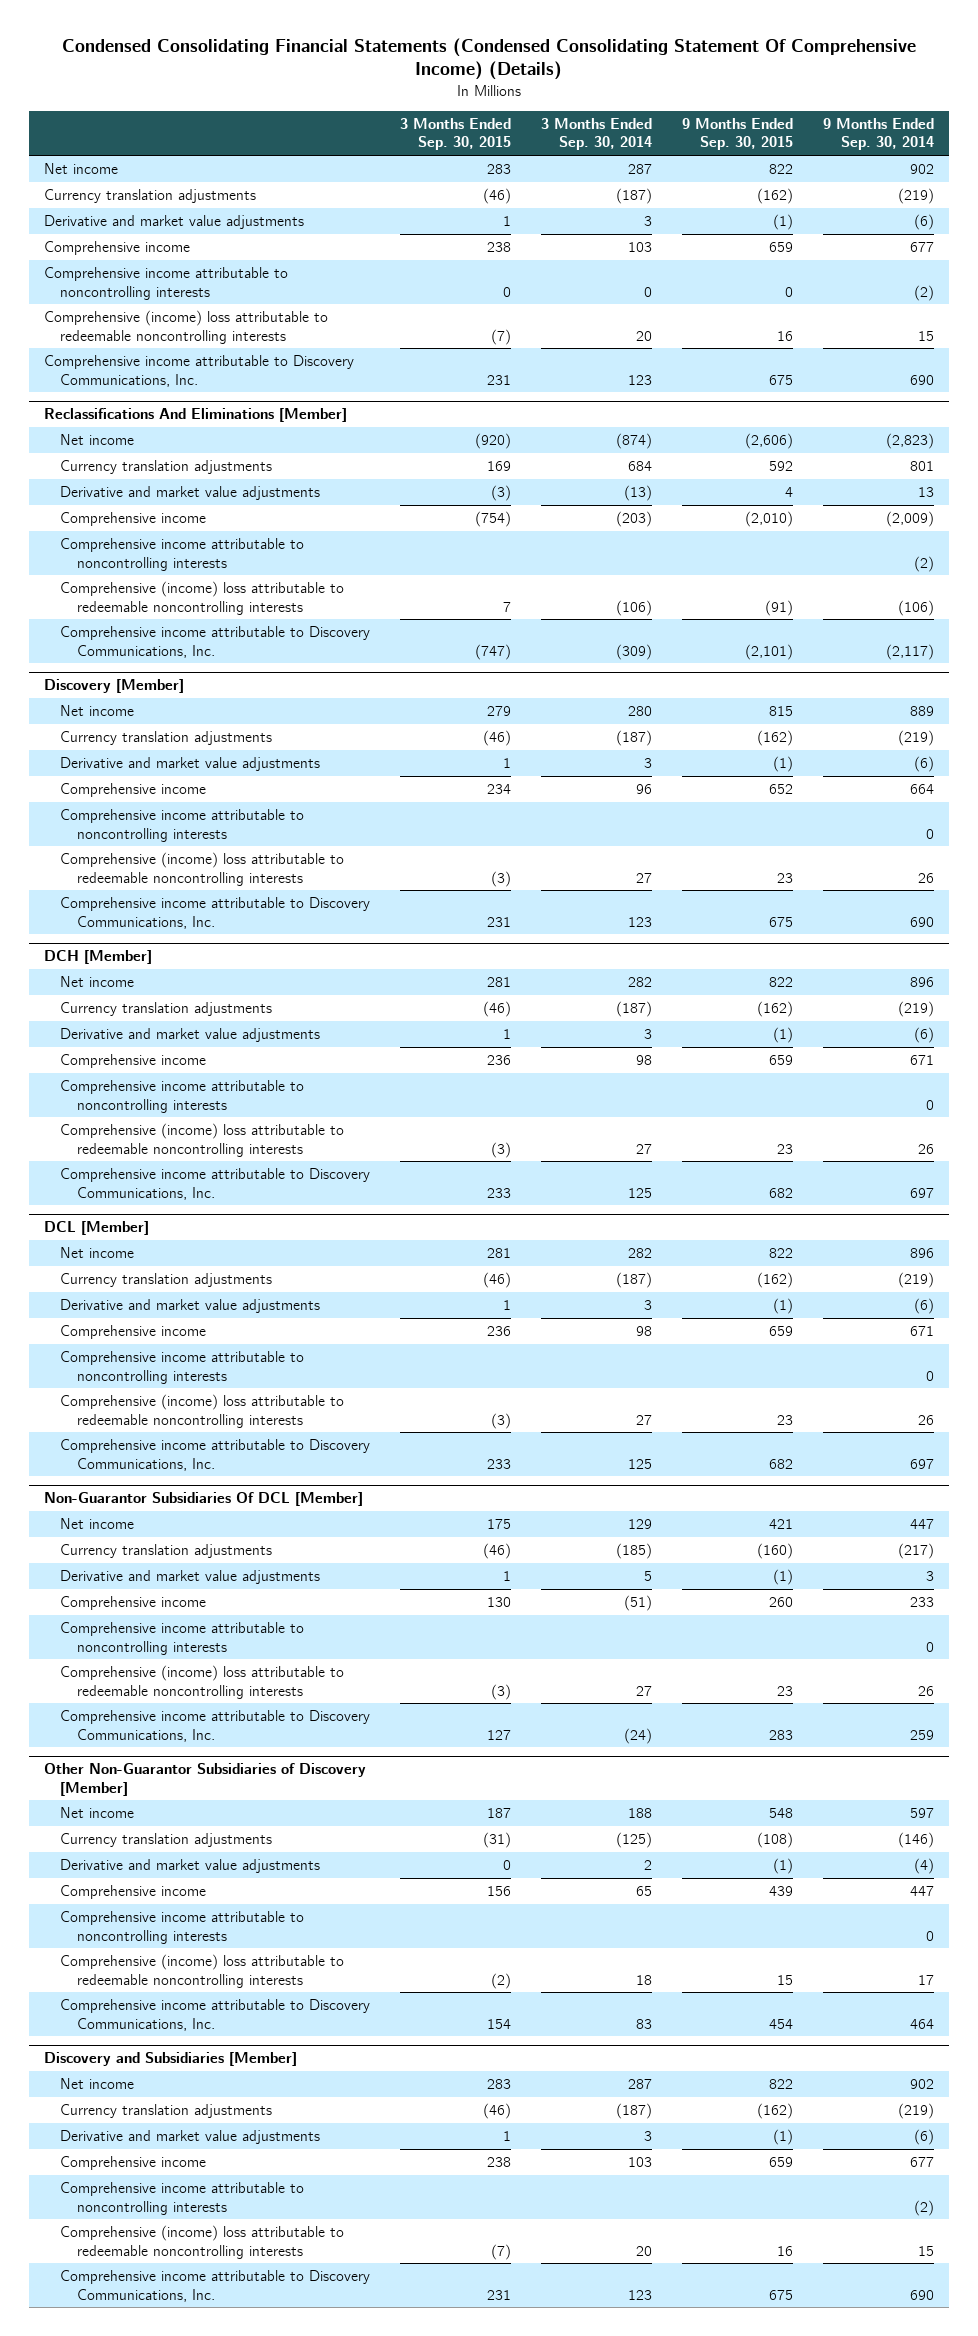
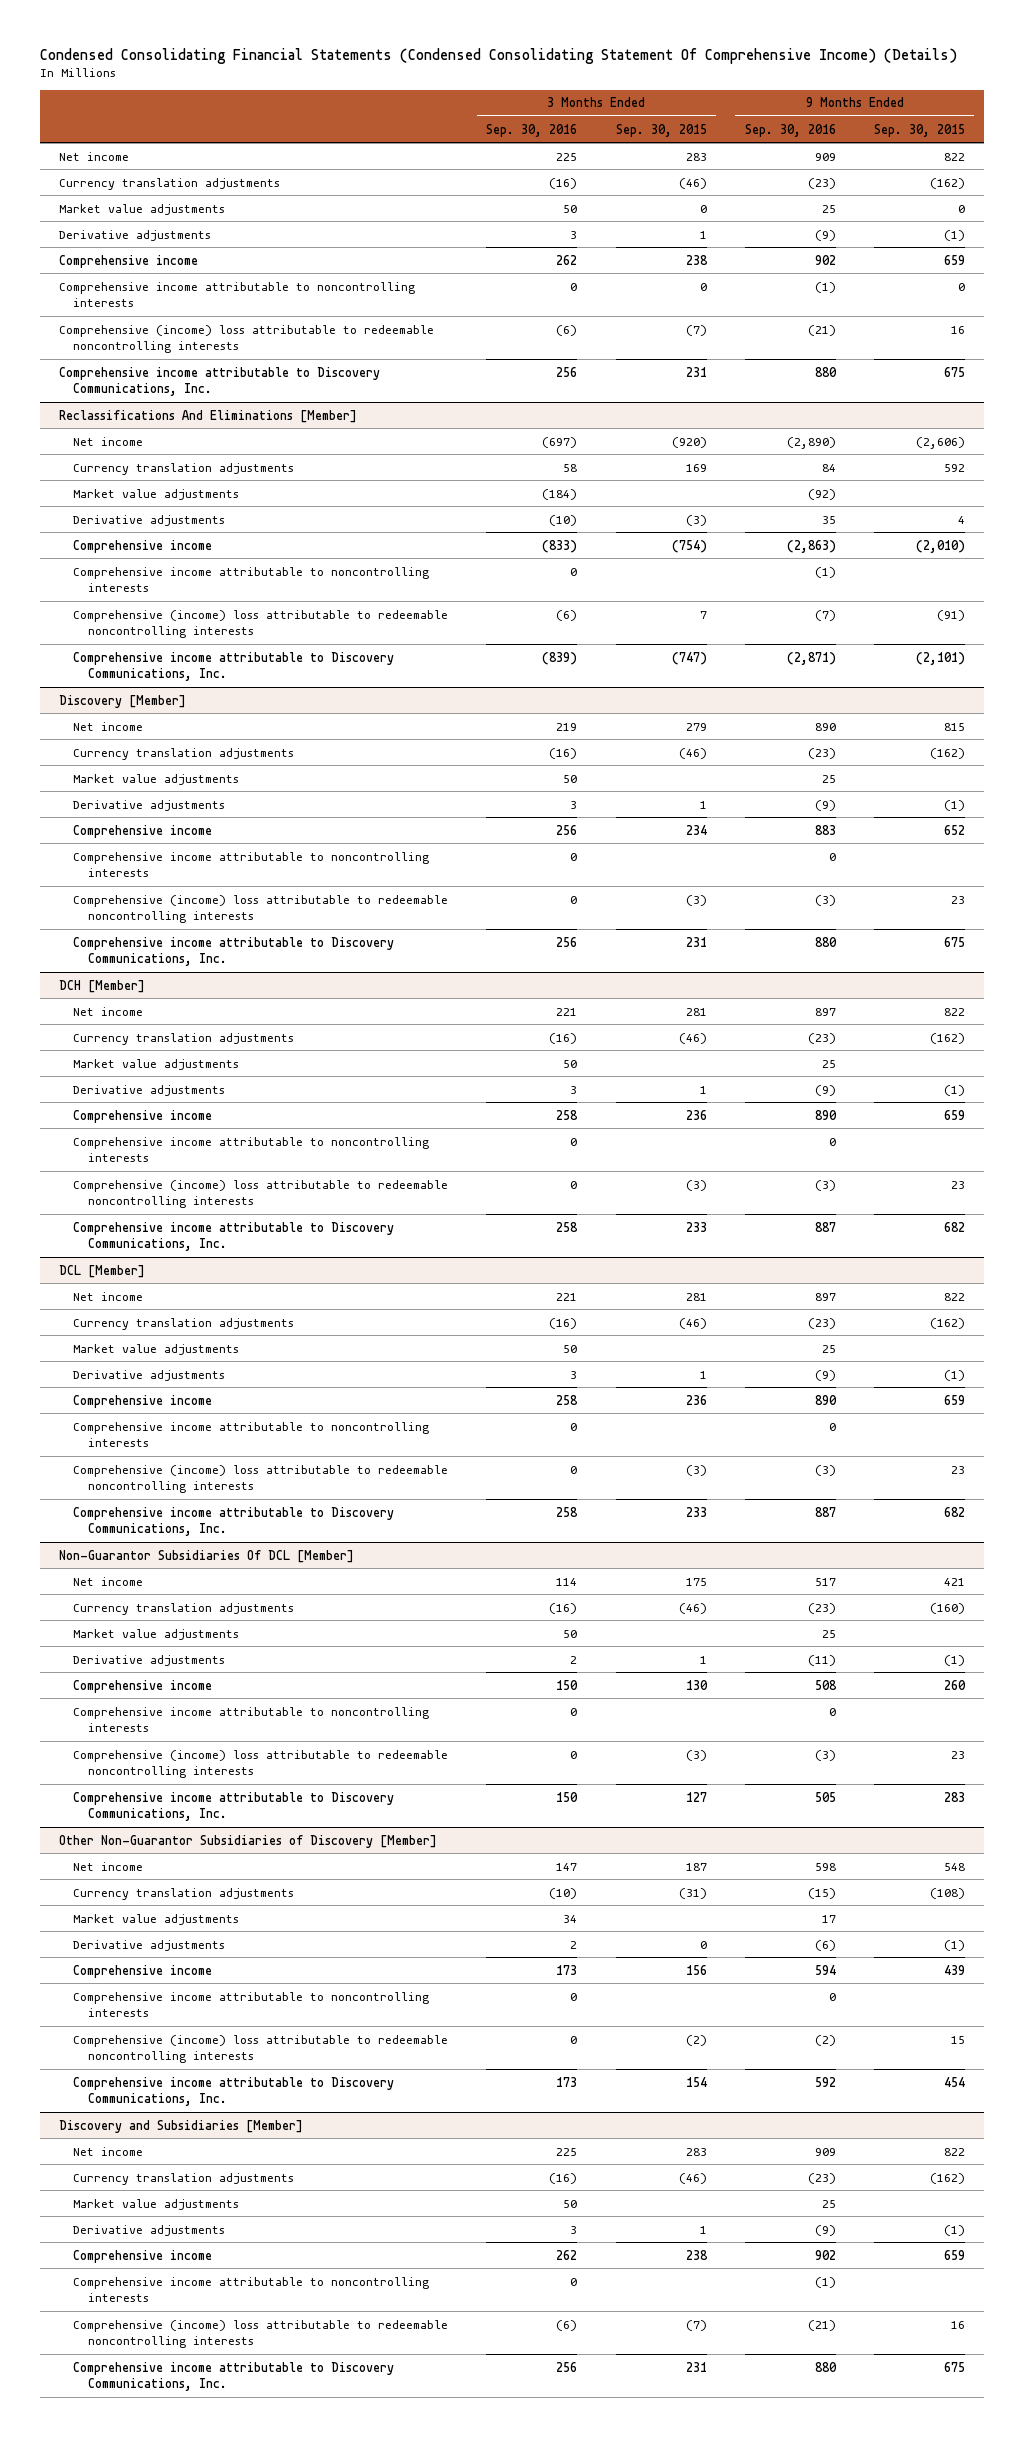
- | 3 Months Ended Sep. 30, 2015 | 3 Months Ended Sep. 30, 2014 | 9 Months Ended Sep. 30, 2015 | 9 Months Ended Sep. 30, 2014
+ | 3 Months Ended Sep. 30, 2016 | 3 Months Ended Sep. 30, 2015 | 9 Months Ended Sep. 30, 2016 | 9 Months Ended Sep. 30, 2015
- Derivative and market value adjustments | 1 | 3 | (1) | (6)
+ Market value adjustments | 50 | 0 | 25 | 0
+ Derivative adjustments | 3 | 1 | (9) | (1)
@ Reclassifications And Eliminations [Member]
- Derivative and market value adjustments | (3) | (13) | 4 | 13
+ Market value adjustments | (184) | | (92) |
+ Derivative adjustments | (10) | (3) | 35 | 4
@ Discovery [Member]
- Derivative and market value adjustments | 1 | 3 | (1) | (6)
+ Market value adjustments | 50 | | 25 |
+ Derivative adjustments | 3 | 1 | (9) | (1)
@ DCH [Member]
- Derivative and market value adjustments | 1 | 3 | (1) | (6)
+ Market value adjustments | 50 | | 25 |
+ Derivative adjustments | 3 | 1 | (9) | (1)
@ DCL [Member]
- Derivative and market value adjustments | 1 | 3 | (1) | (6)
+ Market value adjustments | 50 | | 25 |
+ Derivative adjustments | 3 | 1 | (9) | (1)
@ Non-Guarantor Subsidiaries Of DCL [Member]
- Derivative and market value adjustments | 1 | 5 | (1) | 3
+ Market value adjustments | 50 | | 25 |
+ Derivative adjustments | 2 | 1 | (11) | (1)
@ Other Non-Guarantor Subsidiaries of Discovery [Member]
- Derivative and market value adjustments | 0 | 2 | (1) | (4)
+ Market value adjustments | 34 | | 17 |
+ Derivative adjustments | 2 | 0 | (6) | (1)
@ Discovery and Subsidiaries [Member]
- Derivative and market value adjustments | 1 | 3 | (1) | (6)
+ Market value adjustments | 50 | | 25 |
+ Derivative adjustments | 3 | 1 | (9) | (1)

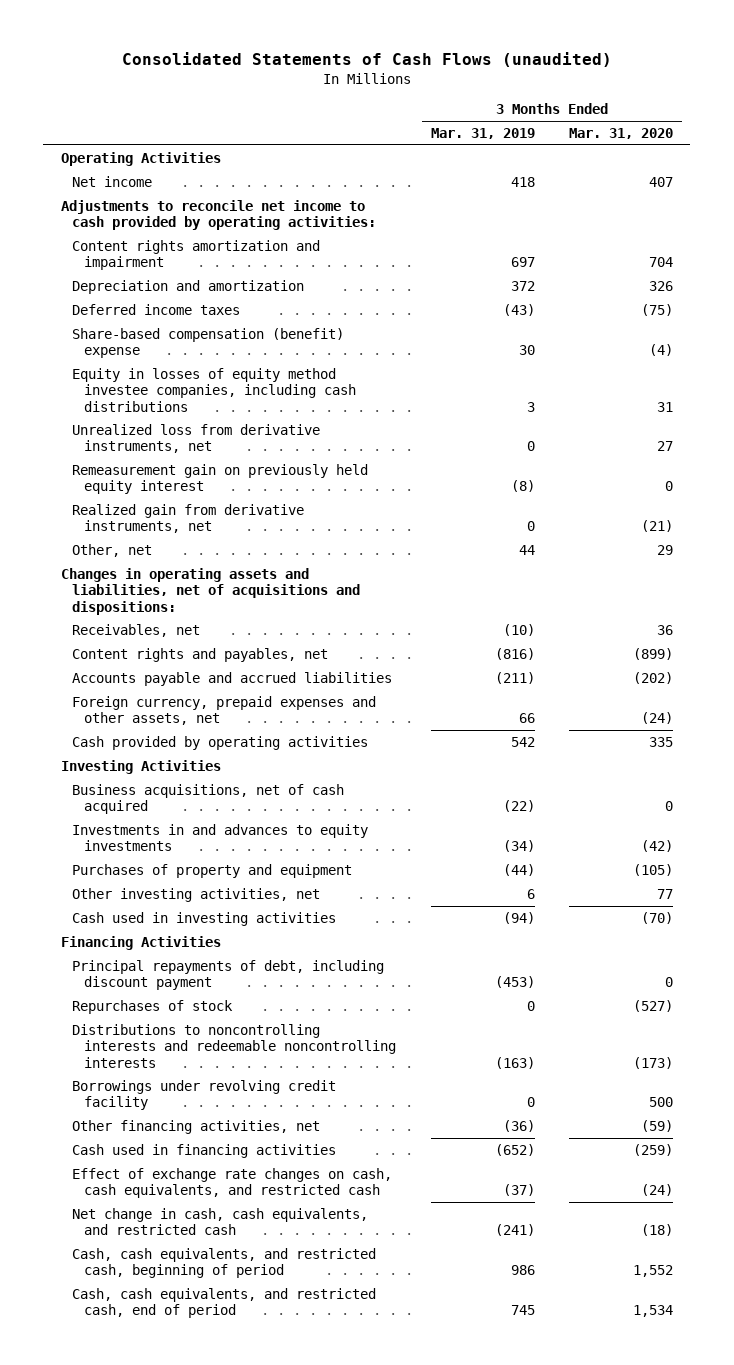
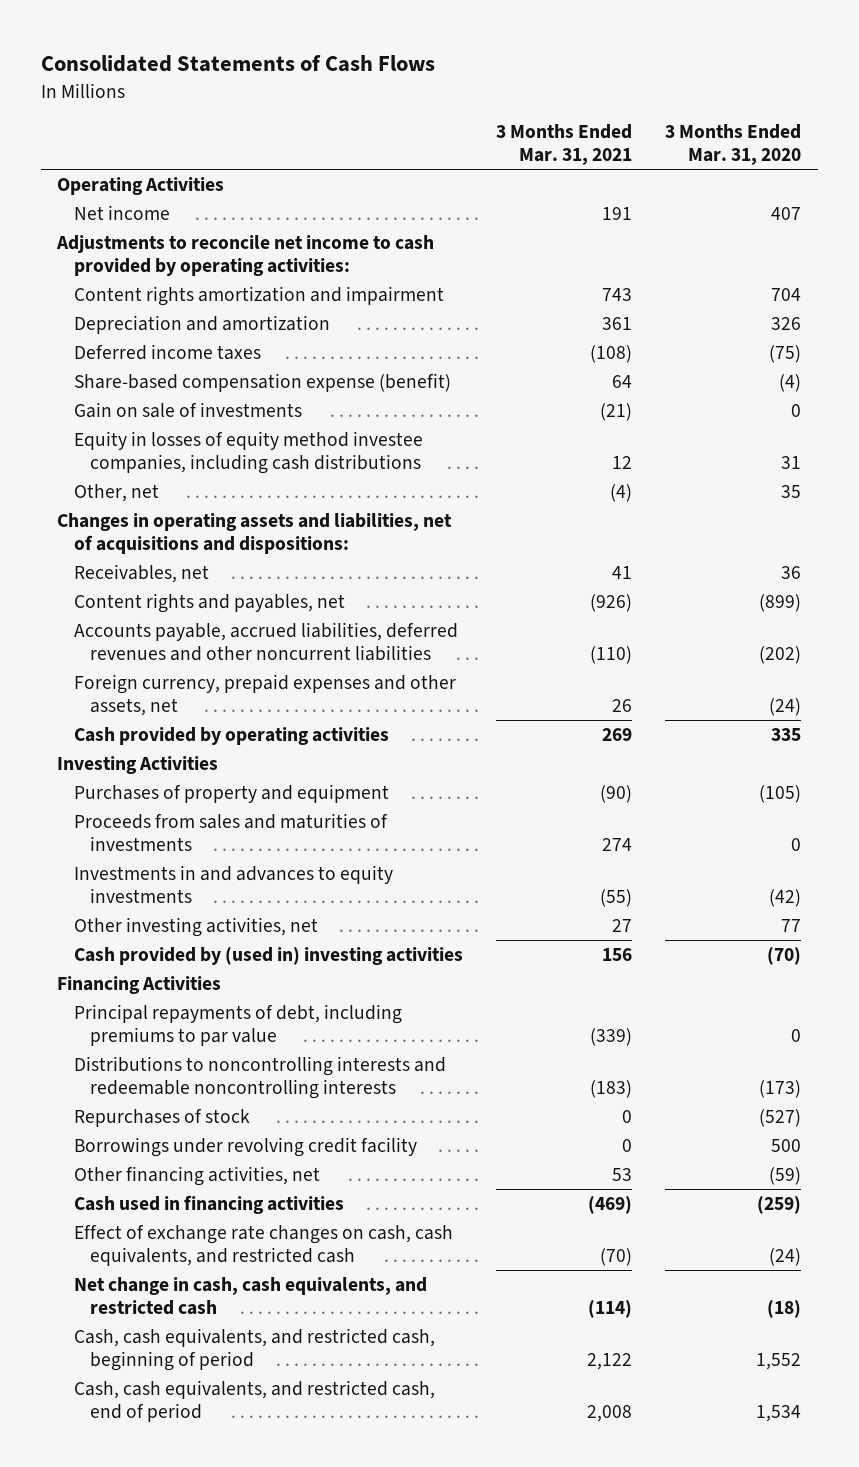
- Consolidated Statements of Cash Flows (unaudited)
+ Consolidated Statements of Cash Flows
- | 3 Months Ended Mar. 31, 2019 | 3 Months Ended Mar. 31, 2020
+ | 3 Months Ended Mar. 31, 2021 | 3 Months Ended Mar. 31, 2020
- Share-based compensation (benefit) expense | 30 | (4)
+ Share-based compensation expense (benefit) | 64 | (4)
+ Gain on sale of investments | (21) | 0
- Unrealized loss from derivative instruments, net | 0 | 27
- Remeasurement gain on previously held equity interest | (8) | 0
- Realized gain from derivative instruments, net | 0 | (21)
- Other, net | 44 | 29
+ Other, net | (4) | 35
- Accounts payable and accrued liabilities | (211) | (202)
+ Accounts payable, accrued liabilities, deferred revenues and other noncurrent liabilities | (110) | (202)
- Business acquisitions, net of cash acquired | (22) | 0
+ Proceeds from sales and maturities of investments | 274 | 0
moved down: Investments in and advances to equity investments | (55) | (42)
- Cash used in investing activities | (94) | (70)
+ Cash provided by (used in) investing activities | 156 | (70)
- Principal repayments of debt, including discount payment | (453) | 0
+ Principal repayments of debt, including premiums to par value | (339) | 0
moved down: Repurchases of stock | 0 | (527)

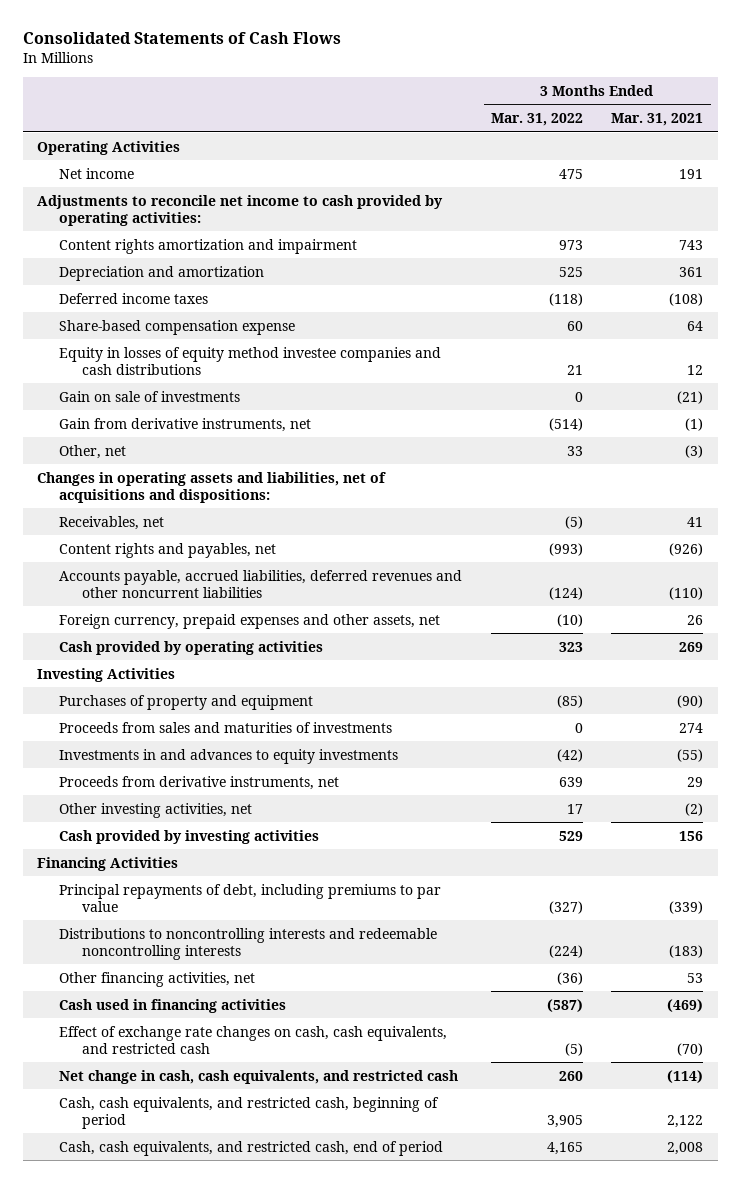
- | 3 Months Ended Mar. 31, 2021 | 3 Months Ended Mar. 31, 2020
+ | 3 Months Ended Mar. 31, 2022 | 3 Months Ended Mar. 31, 2021
- Share-based compensation expense (benefit) | 64 | (4)
+ Share-based compensation expense | 60 | 64
+ Equity in losses of equity method investee companies and cash distributions | 21 | 12
- Equity in losses of equity method investee companies, including cash distributions | 12 | 31
- Other, net | (4) | 35
+ Gain from derivative instruments, net | (514) | (1)
+ Other, net | 33 | (3)
- Other investing activities, net | 27 | 77
- Cash provided by (used in) investing activities | 156 | (70)
+ Proceeds from derivative instruments, net | 639 | 29
+ Other investing activities, net | 17 | (2)
+ Cash provided by investing activities | 529 | 156
- Repurchases of stock | 0 | (527)
- Borrowings under revolving credit facility | 0 | 500

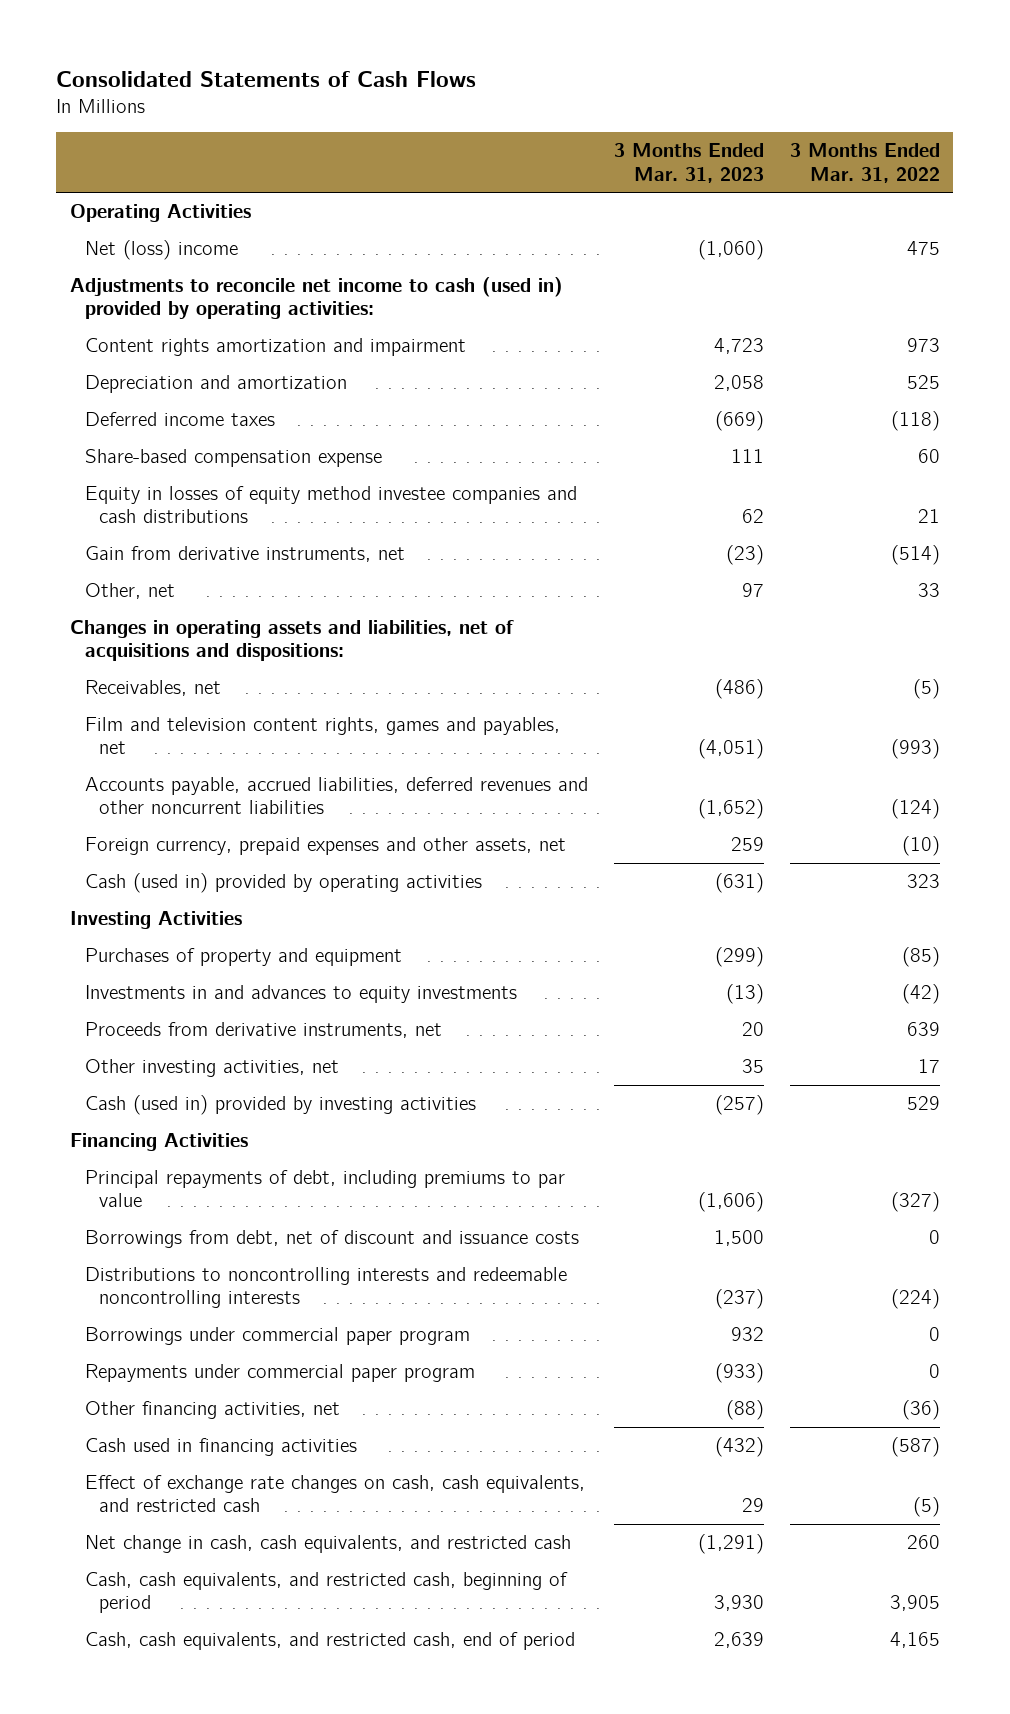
- | 3 Months Ended Mar. 31, 2022 | 3 Months Ended Mar. 31, 2021
+ | 3 Months Ended Mar. 31, 2023 | 3 Months Ended Mar. 31, 2022
- Net income | 475 | 191
- Adjustments to reconcile net income to cash provided by operating activities:
+ Net (loss) income | (1,060) | 475
+ Adjustments to reconcile net income to cash (used in) provided by operating activities:
- Gain on sale of investments | 0 | (21)
- Content rights and payables, net | (993) | (926)
+ Film and television content rights, games and payables, net | (4,051) | (993)
- Cash provided by operating activities | 323 | 269
+ Cash (used in) provided by operating activities | (631) | 323
- Proceeds from sales and maturities of investments | 0 | 274
- Cash provided by investing activities | 529 | 156
+ Cash (used in) provided by investing activities | (257) | 529
+ Borrowings from debt, net of discount and issuance costs | 1,500 | 0
+ Borrowings under commercial paper program | 932 | 0
+ Repayments under commercial paper program | (933) | 0

